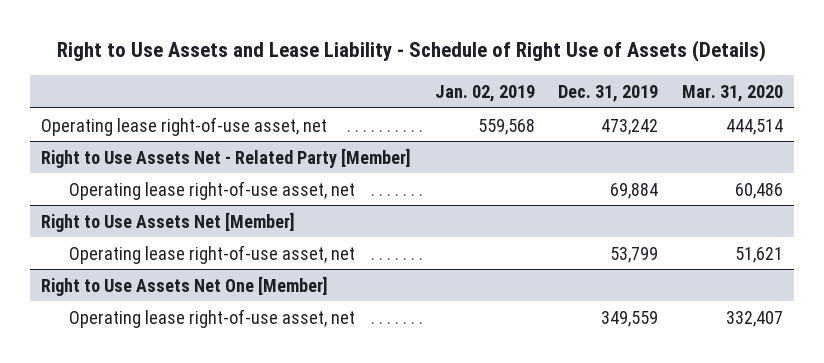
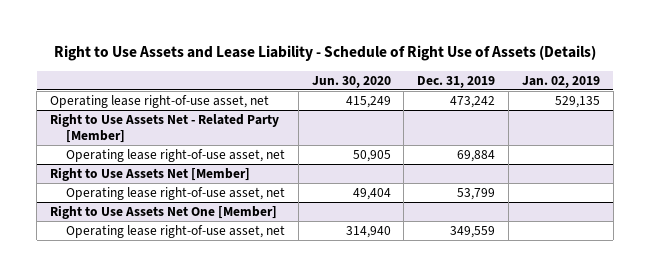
- | Jan. 02, 2019 | Dec. 31, 2019 | Mar. 31, 2020
+ | Jun. 30, 2020 | Dec. 31, 2019 | Jan. 02, 2019
- Operating lease right-of-use asset, net | 559,568 | 473,242 | 444,514
+ Operating lease right-of-use asset, net | 415,249 | 473,242 | 529,135

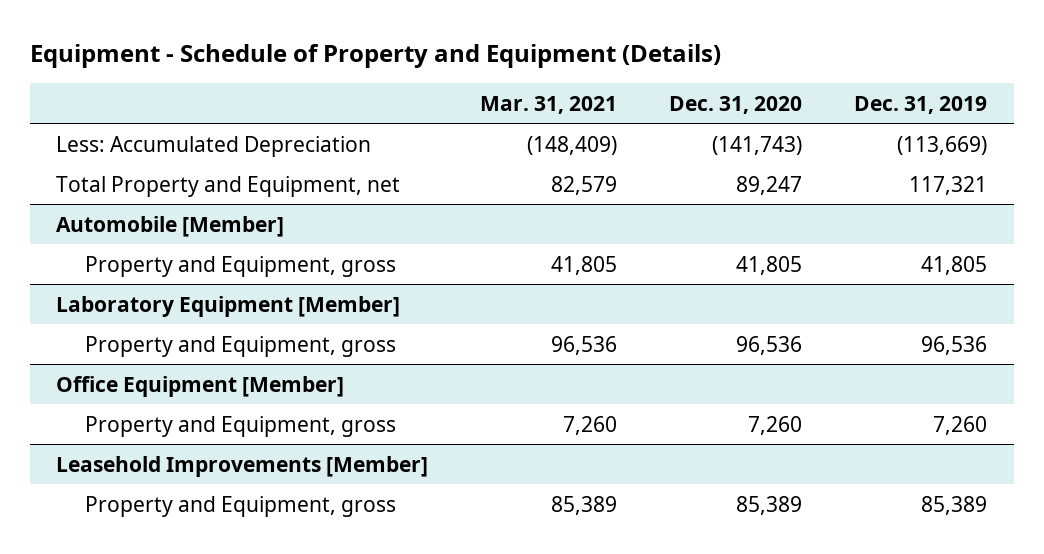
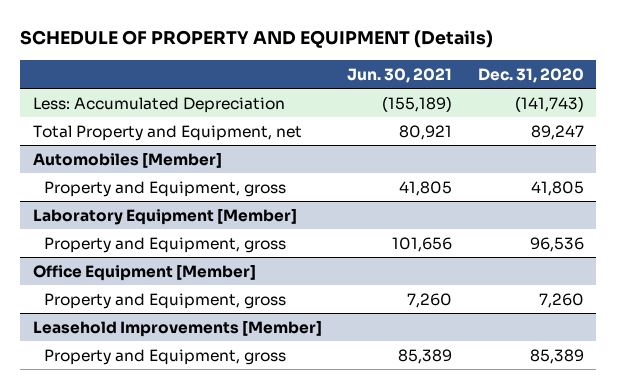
- Equipment - Schedule of Property and Equipment (Details)
+ SCHEDULE OF PROPERTY AND EQUIPMENT (Details)
- | Mar. 31, 2021 | Dec. 31, 2020 | Dec. 31, 2019
+ | Jun. 30, 2021 | Dec. 31, 2020
- Automobile [Member]
+ Automobiles [Member]

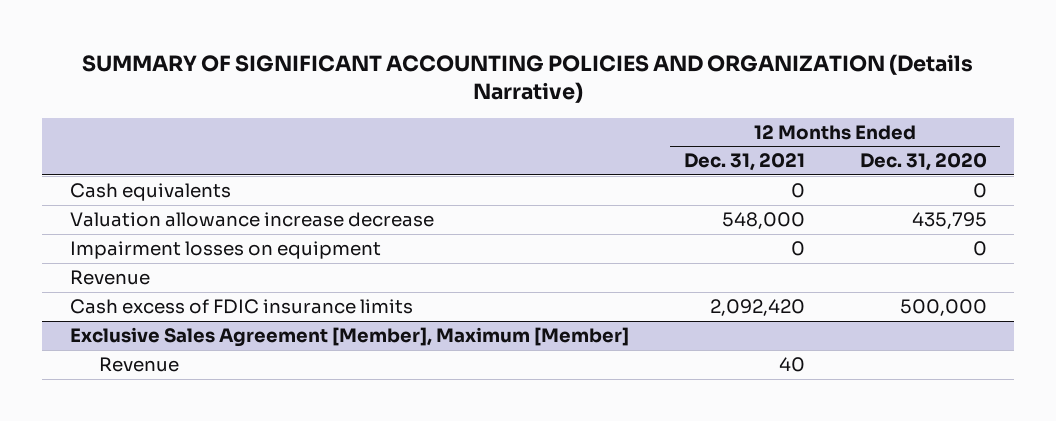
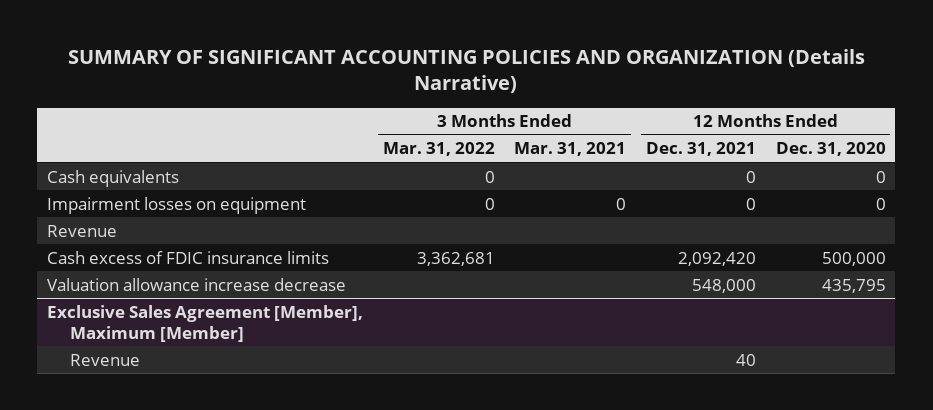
- | 12 Months Ended Dec. 31, 2021 | 12 Months Ended Dec. 31, 2020
+ | 3 Months Ended Mar. 31, 2022 | 3 Months Ended Mar. 31, 2021 | 12 Months Ended Dec. 31, 2021 | 12 Months Ended Dec. 31, 2020
moved down: Valuation allowance increase decrease | | | 548,000 | 435,795

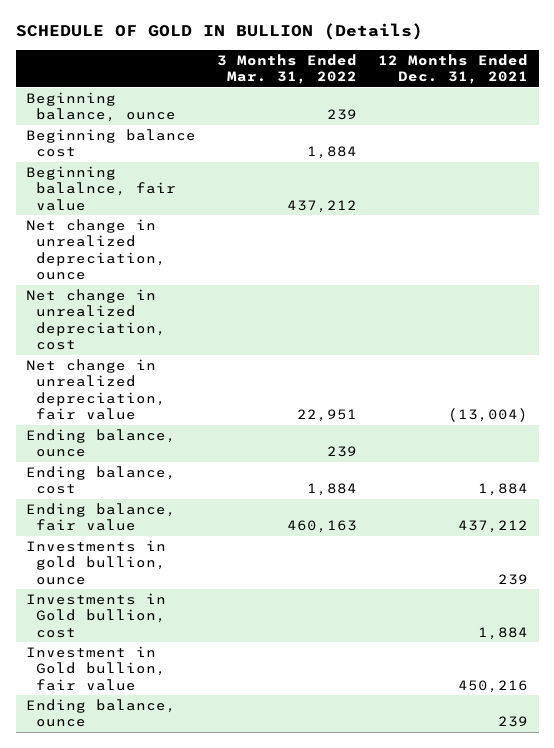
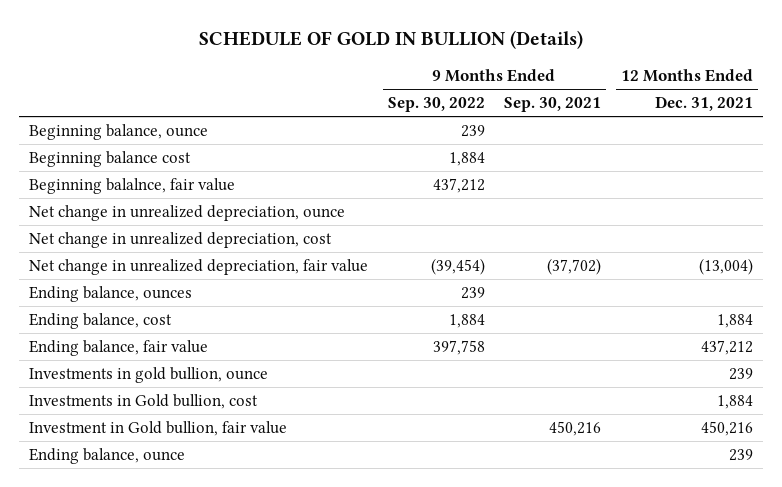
- | 3 Months Ended Mar. 31, 2022 | 12 Months Ended Dec. 31, 2021
+ | 9 Months Ended Sep. 30, 2022 | 9 Months Ended Sep. 30, 2021 | 12 Months Ended Dec. 31, 2021
- Ending balance, ounce | 239 |
+ Ending balance, ounces | 239 | |

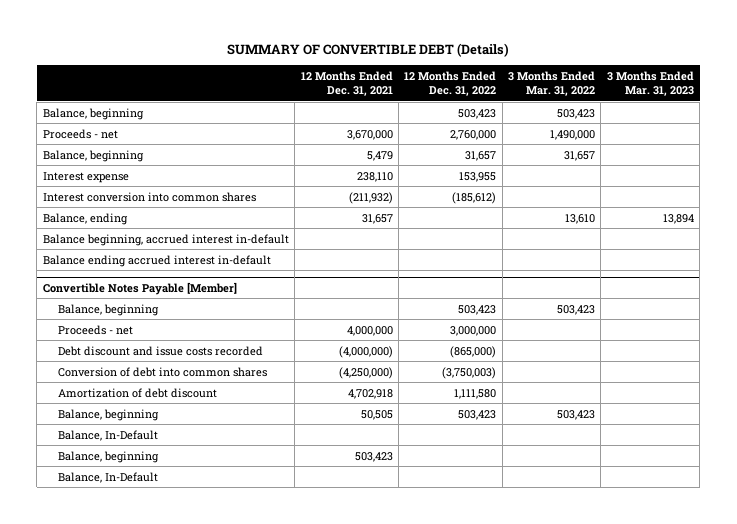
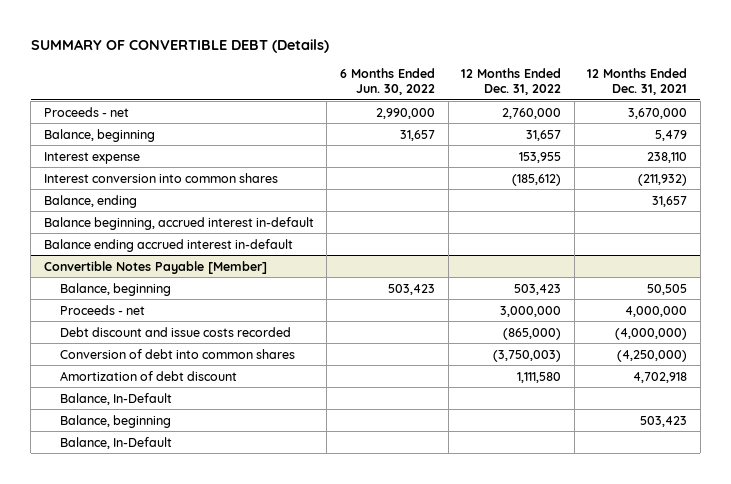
- | 12 Months Ended Dec. 31, 2021 | 12 Months Ended Dec. 31, 2022 | 3 Months Ended Mar. 31, 2022 | 3 Months Ended Mar. 31, 2023
+ | 6 Months Ended Jun. 30, 2022 | 12 Months Ended Dec. 31, 2022 | 12 Months Ended Dec. 31, 2021
- Balance, beginning | | 503,423 | 503,423 |
@ Convertible Notes Payable [Member]
- Balance, beginning | | 503,423 | 503,423 |
moved up: Balance, beginning | 503,423 | 503,423 | 50,505

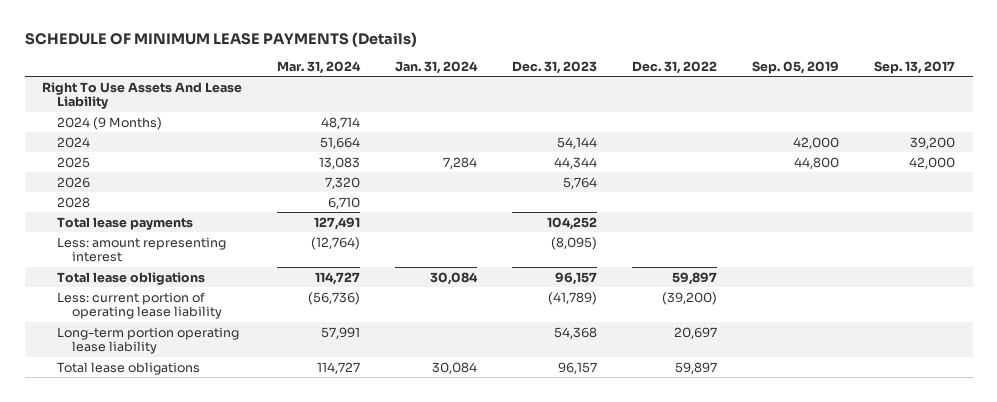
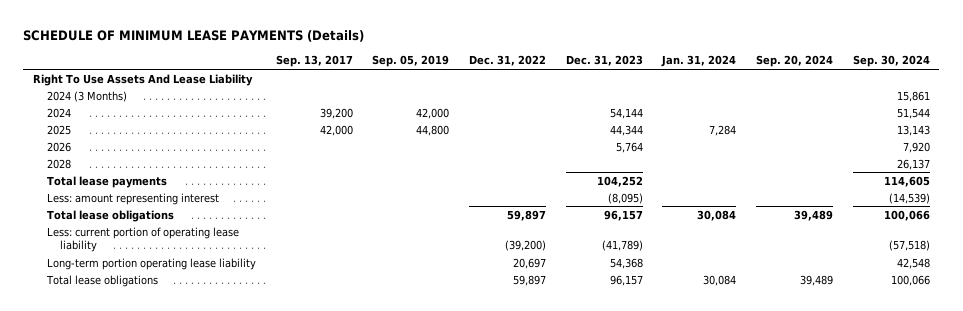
- | Mar. 31, 2024 | Jan. 31, 2024 | Dec. 31, 2023 | Dec. 31, 2022 | Sep. 05, 2019 | Sep. 13, 2017
+ | Sep. 13, 2017 | Sep. 05, 2019 | Dec. 31, 2022 | Dec. 31, 2023 | Jan. 31, 2024 | Sep. 20, 2024 | Sep. 30, 2024
- 2024 (9 Months) | 48,714 | | | | |
+ 2024 (3 Months) | | | | | | | 15,861

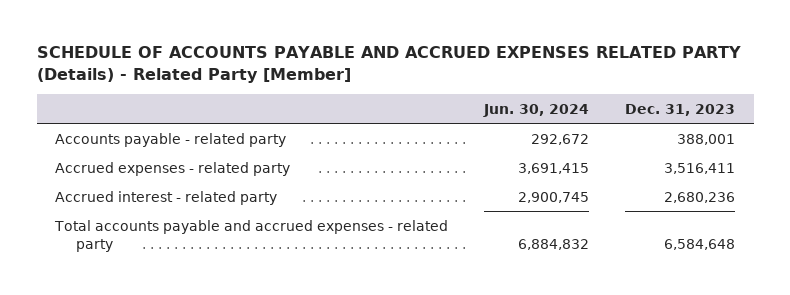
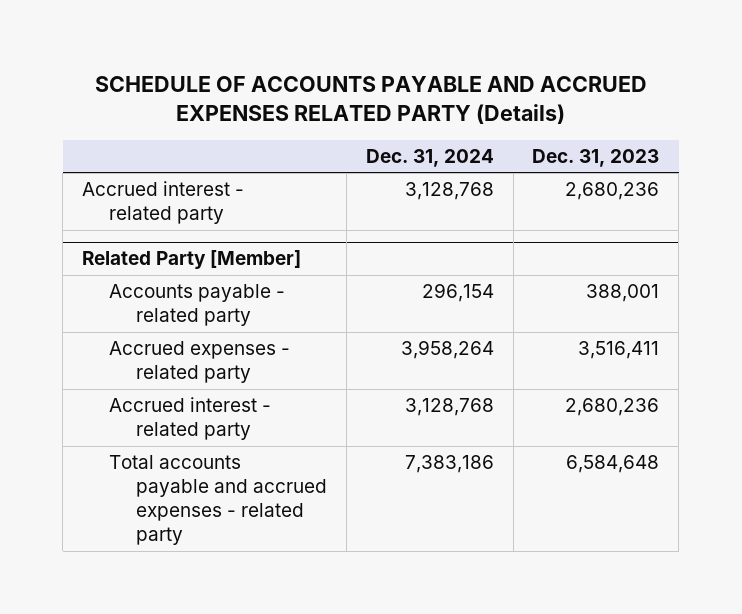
- SCHEDULE OF ACCOUNTS PAYABLE AND ACCRUED EXPENSES RELATED PARTY (Details) - Related Party [Member]
+ SCHEDULE OF ACCOUNTS PAYABLE AND ACCRUED EXPENSES RELATED PARTY (Details)
- | Jun. 30, 2024 | Dec. 31, 2023
+ | Dec. 31, 2024 | Dec. 31, 2023
+ Accrued interest - related party | 3,128,768 | 2,680,236
+ Related Party [Member]

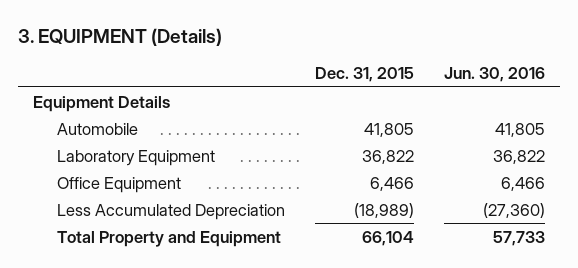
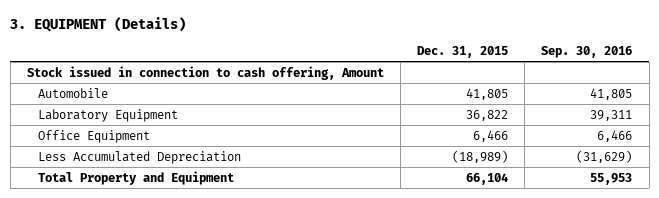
- | Dec. 31, 2015 | Jun. 30, 2016
+ | Dec. 31, 2015 | Sep. 30, 2016
- Equipment Details
+ Stock issued in connection to cash offering, Amount

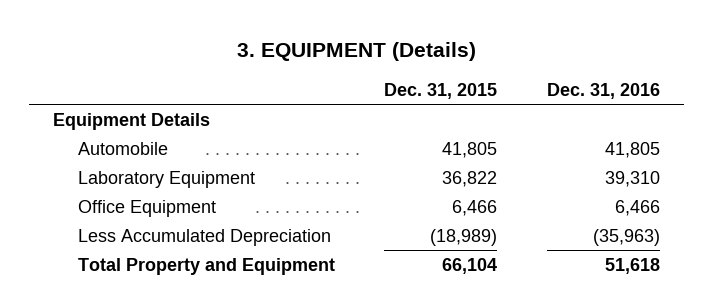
- | Dec. 31, 2015 | Sep. 30, 2016
+ | Dec. 31, 2015 | Dec. 31, 2016
- Stock issued in connection to cash offering, Amount
+ Equipment Details

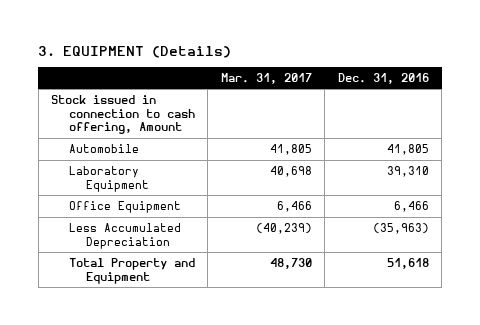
- | Dec. 31, 2015 | Dec. 31, 2016
+ | Mar. 31, 2017 | Dec. 31, 2016
- Equipment Details
+ Stock issued in connection to cash offering, Amount

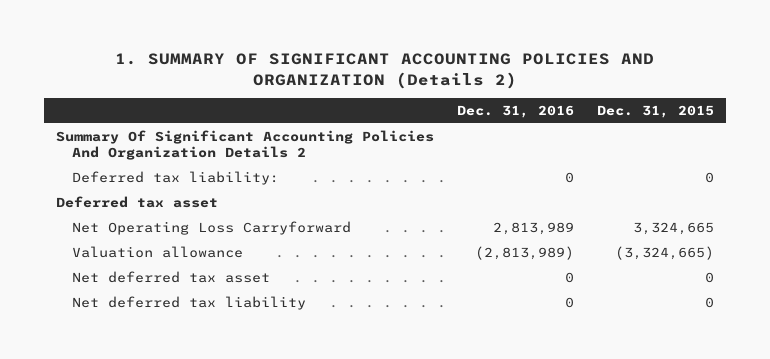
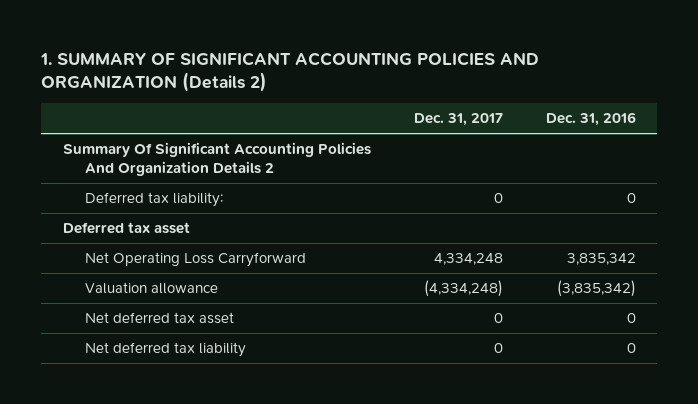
- | Dec. 31, 2016 | Dec. 31, 2015
+ | Dec. 31, 2017 | Dec. 31, 2016
- Net Operating Loss Carryforward | 2,813,989 | 3,324,665
- Valuation allowance | (2,813,989) | (3,324,665)
+ Net Operating Loss Carryforward | 4,334,248 | 3,835,342
+ Valuation allowance | (4,334,248) | (3,835,342)

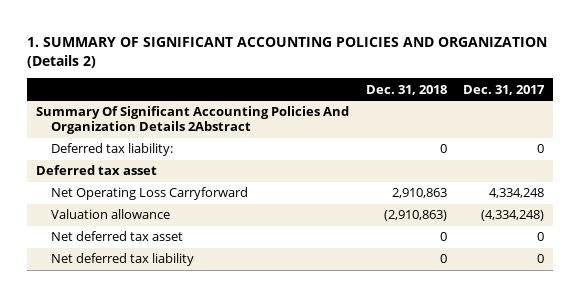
- | Dec. 31, 2017 | Dec. 31, 2016
+ | Dec. 31, 2018 | Dec. 31, 2017
- Summary Of Significant Accounting Policies And Organization Details 2
+ Summary Of Significant Accounting Policies And Organization Details 2Abstract

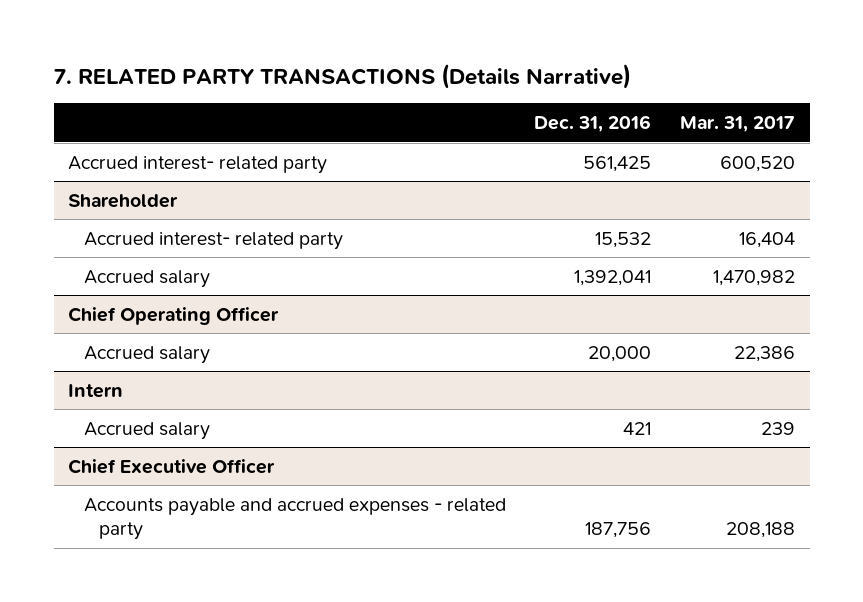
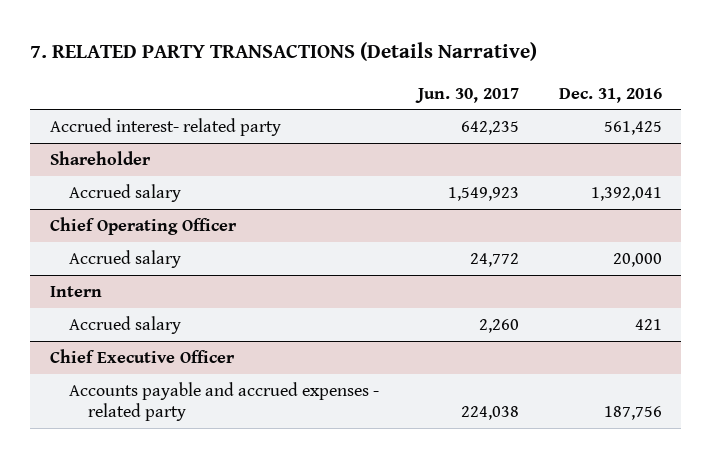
- | Dec. 31, 2016 | Mar. 31, 2017
+ | Jun. 30, 2017 | Dec. 31, 2016
@ Shareholder
- Accrued interest- related party | 15,532 | 16,404

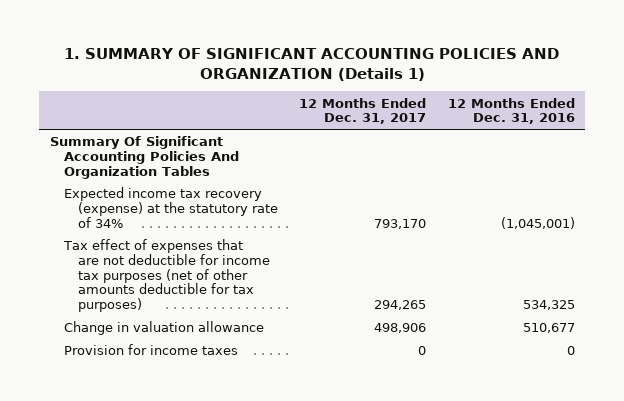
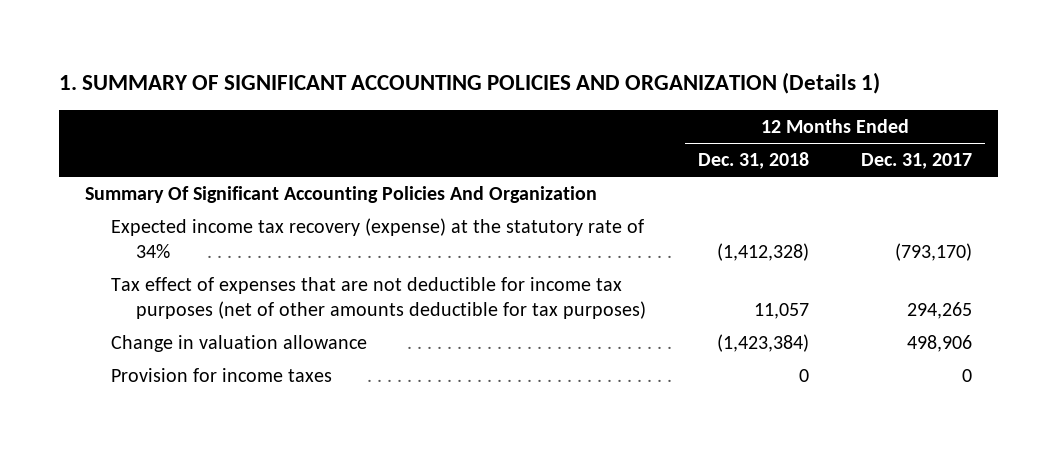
- | 12 Months Ended Dec. 31, 2017 | 12 Months Ended Dec. 31, 2016
+ | 12 Months Ended Dec. 31, 2018 | 12 Months Ended Dec. 31, 2017
- Summary Of Significant Accounting Policies And Organization Tables
- Expected income tax recovery (expense) at the statutory rate of 34% | 793,170 | (1,045,001)
+ Summary Of Significant Accounting Policies And Organization
+ Expected income tax recovery (expense) at the statutory rate of 34% | (1,412,328) | (793,170)

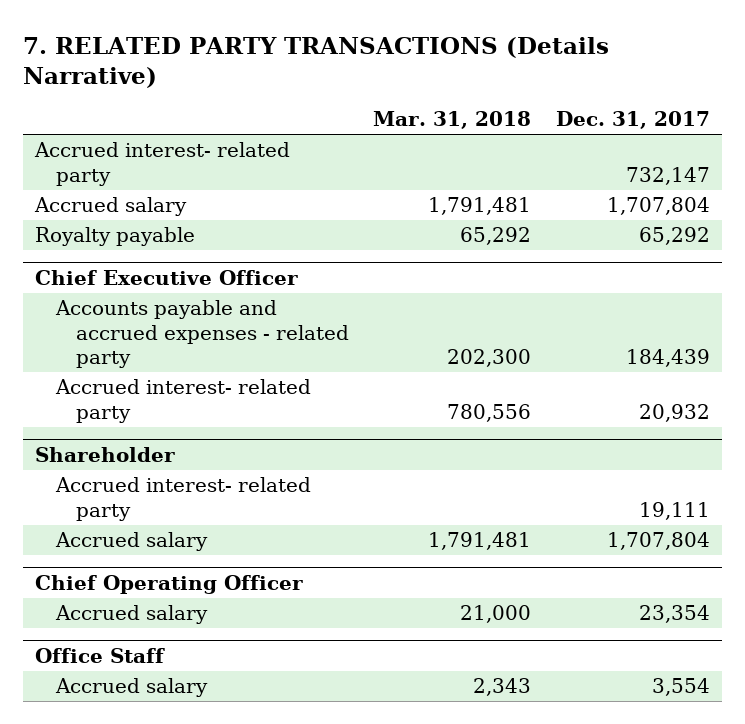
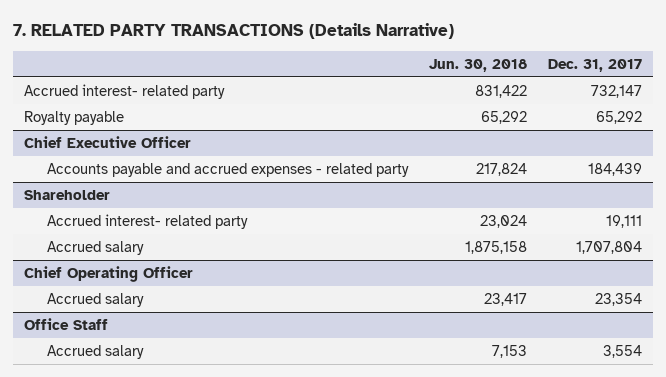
- | Mar. 31, 2018 | Dec. 31, 2017
+ | Jun. 30, 2018 | Dec. 31, 2017
- Accrued salary | 1,791,481 | 1,707,804
@ Chief Executive Officer
- Accrued interest- related party | 780,556 | 20,932

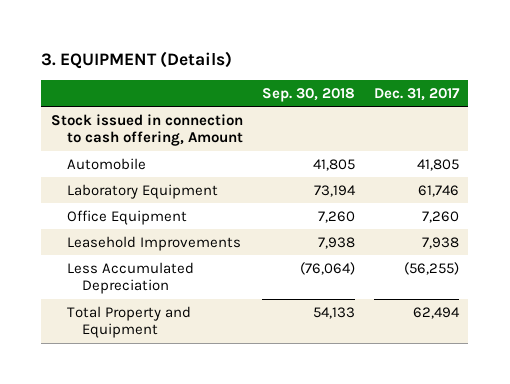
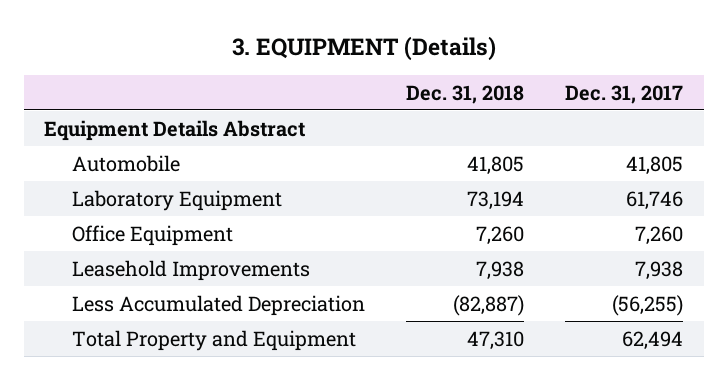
- | Sep. 30, 2018 | Dec. 31, 2017
+ | Dec. 31, 2018 | Dec. 31, 2017
- Stock issued in connection to cash offering, Amount
+ Equipment Details Abstract

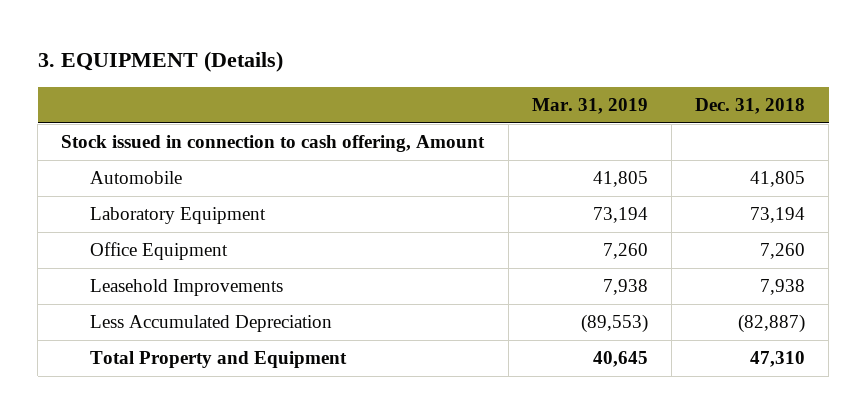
- | Dec. 31, 2018 | Dec. 31, 2017
+ | Mar. 31, 2019 | Dec. 31, 2018
- Equipment Details Abstract
+ Stock issued in connection to cash offering, Amount

